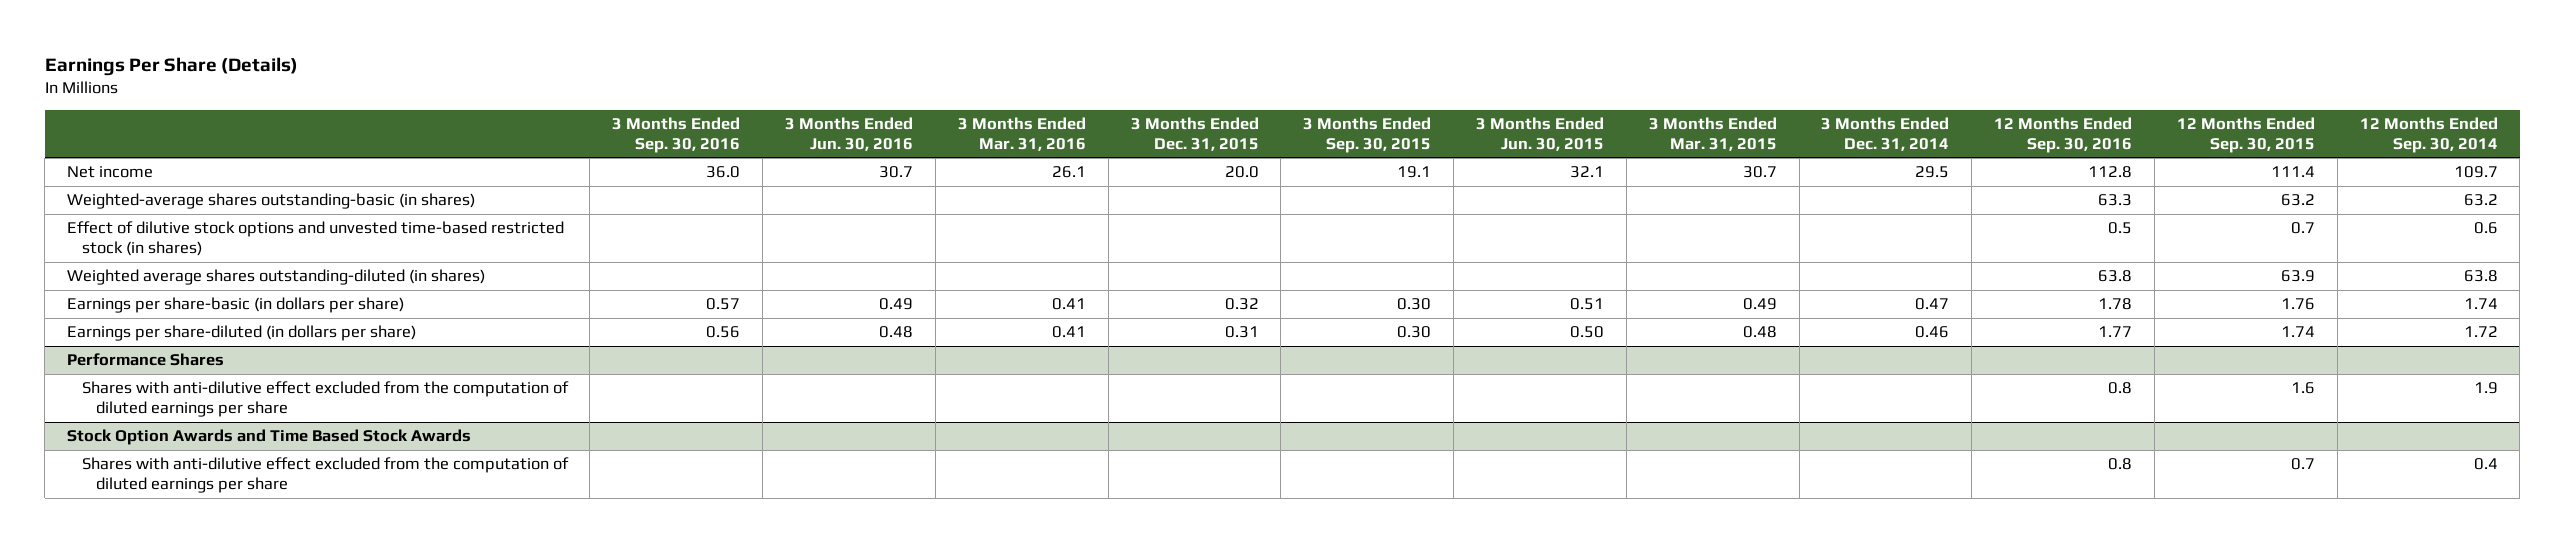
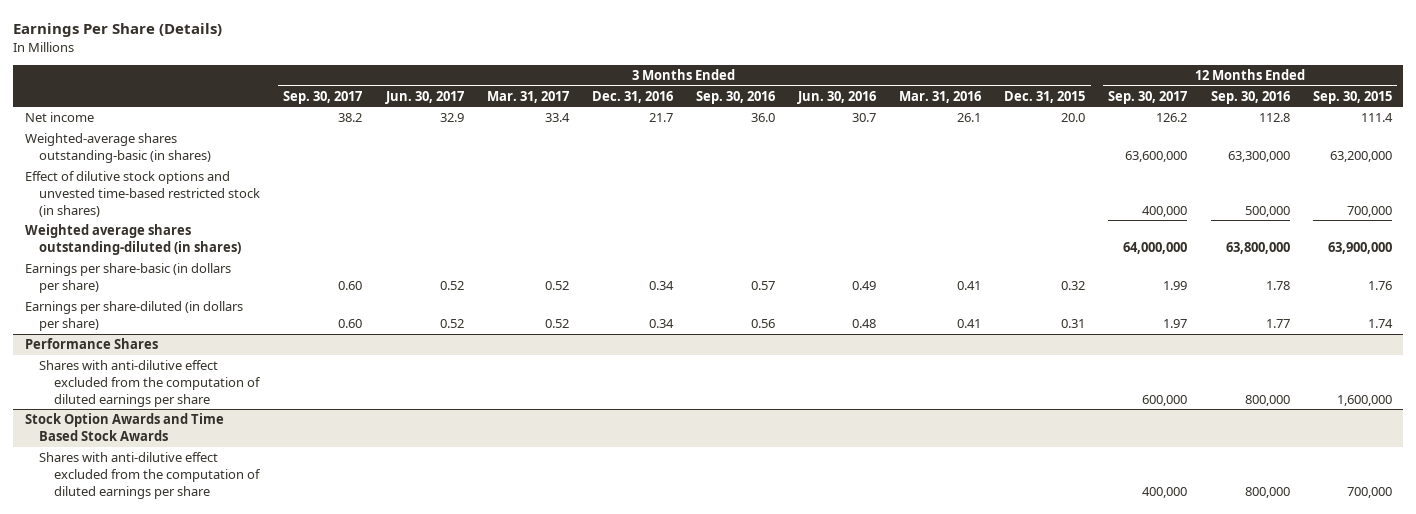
- | 3 Months Ended Sep. 30, 2016 | 3 Months Ended Jun. 30, 2016 | 3 Months Ended Mar. 31, 2016 | 3 Months Ended Dec. 31, 2015 | 3 Months Ended Sep. 30, 2015 | 3 Months Ended Jun. 30, 2015 | 3 Months Ended Mar. 31, 2015 | 3 Months Ended Dec. 31, 2014 | 12 Months Ended Sep. 30, 2016 | 12 Months Ended Sep. 30, 2015 | 12 Months Ended Sep. 30, 2014
+ | 3 Months Ended Sep. 30, 2017 | 3 Months Ended Jun. 30, 2017 | 3 Months Ended Mar. 31, 2017 | 3 Months Ended Dec. 31, 2016 | 3 Months Ended Sep. 30, 2016 | 3 Months Ended Jun. 30, 2016 | 3 Months Ended Mar. 31, 2016 | 3 Months Ended Dec. 31, 2015 | 12 Months Ended Sep. 30, 2017 | 12 Months Ended Sep. 30, 2016 | 12 Months Ended Sep. 30, 2015
- Weighted-average shares outstanding-basic (in shares) | | | | | | | | | 63.3 | 63.2 | 63.2
- Effect of dilutive stock options and unvested time-based restricted stock (in shares) | | | | | | | | | 0.5 | 0.7 | 0.6
- Weighted average shares outstanding-diluted (in shares) | | | | | | | | | 63.8 | 63.9 | 63.8
+ Weighted-average shares outstanding-basic (in shares) | | | | | | | | | 63,600,000 | 63,300,000 | 63,200,000
+ Effect of dilutive stock options and unvested time-based restricted stock (in shares) | | | | | | | | | 400,000 | 500,000 | 700,000
+ Weighted average shares outstanding-diluted (in shares) | | | | | | | | | 64,000,000 | 63,800,000 | 63,900,000
@ Performance Shares
- Shares with anti-dilutive effect excluded from the computation of diluted earnings per share | | | | | | | | | 0.8 | 1.6 | 1.9
+ Shares with anti-dilutive effect excluded from the computation of diluted earnings per share | | | | | | | | | 600,000 | 800,000 | 1,600,000
@ Stock Option Awards and Time Based Stock Awards
- Shares with anti-dilutive effect excluded from the computation of diluted earnings per share | | | | | | | | | 0.8 | 0.7 | 0.4
+ Shares with anti-dilutive effect excluded from the computation of diluted earnings per share | | | | | | | | | 400,000 | 800,000 | 700,000

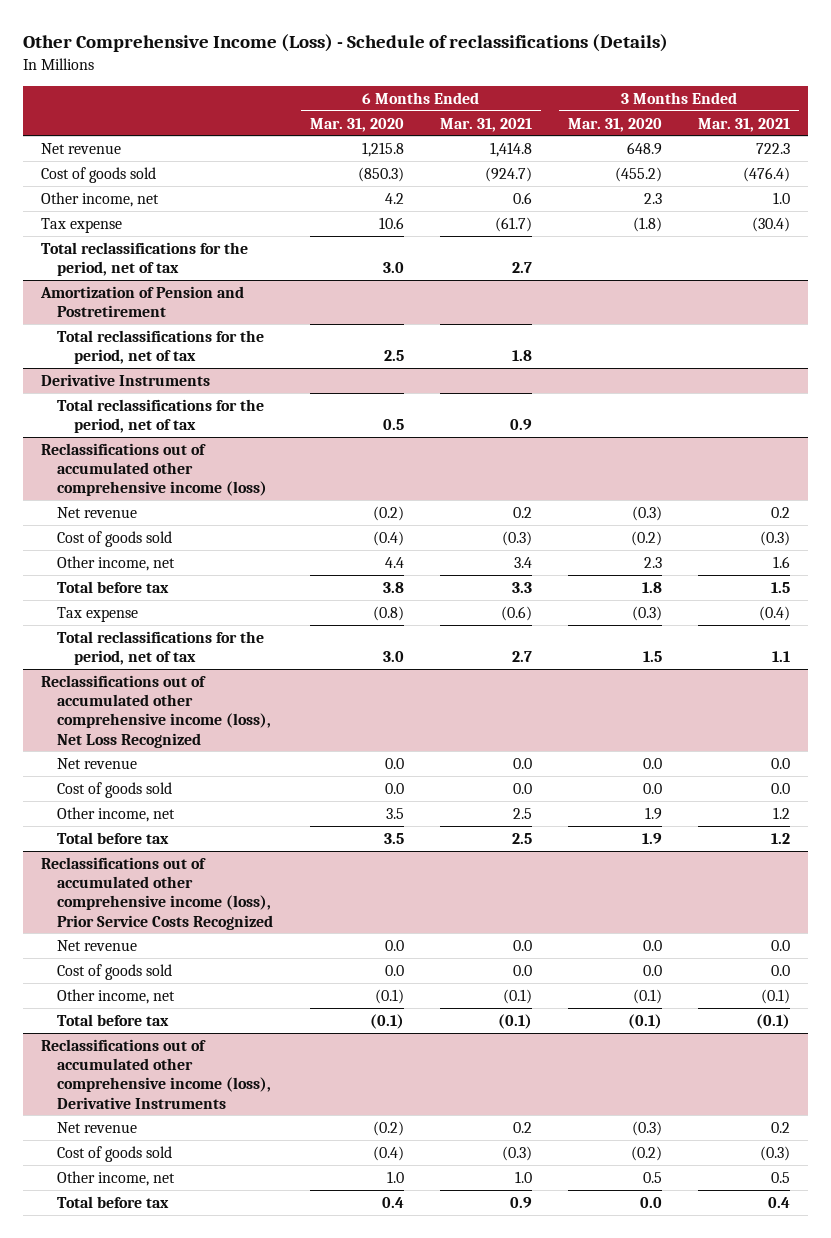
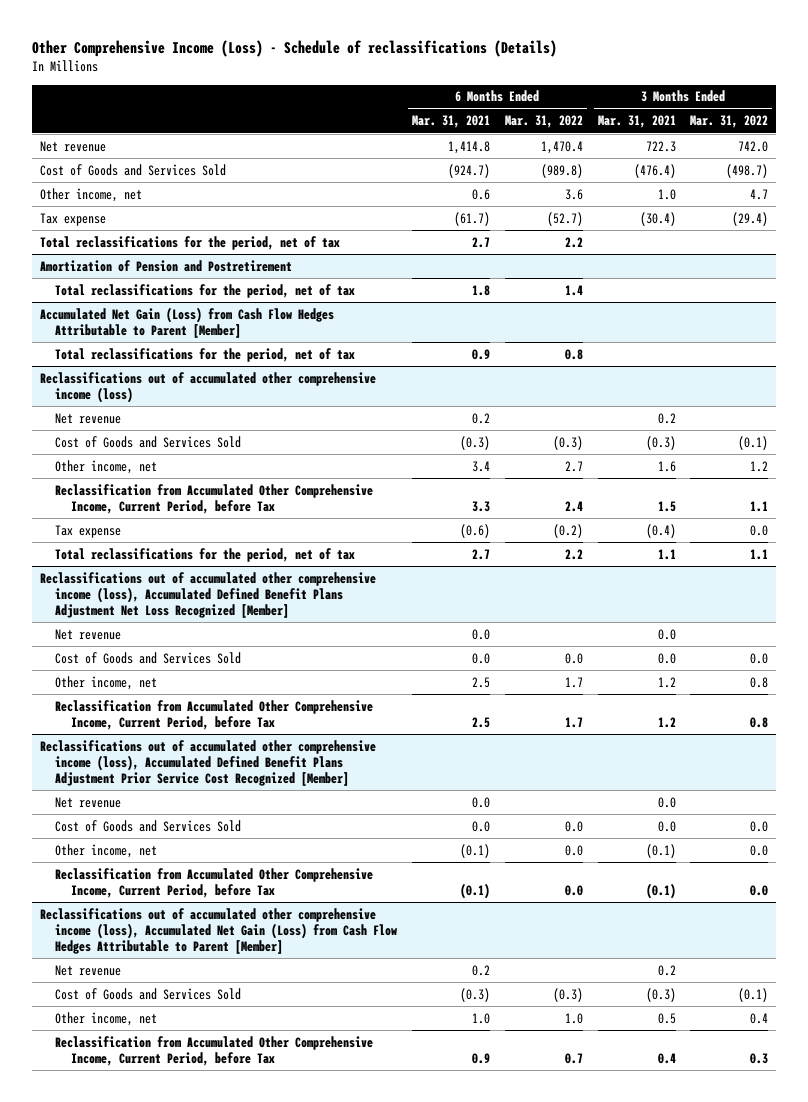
- | 6 Months Ended Mar. 31, 2020 | 6 Months Ended Mar. 31, 2021 | 3 Months Ended Mar. 31, 2020 | 3 Months Ended Mar. 31, 2021
+ | 6 Months Ended Mar. 31, 2021 | 6 Months Ended Mar. 31, 2022 | 3 Months Ended Mar. 31, 2021 | 3 Months Ended Mar. 31, 2022
- Cost of goods sold | (850.3) | (924.7) | (455.2) | (476.4)
+ Cost of Goods and Services Sold | (924.7) | (989.8) | (476.4) | (498.7)
- Derivative Instruments
+ Accumulated Net Gain (Loss) from Cash Flow Hedges Attributable to Parent [Member]
@ Reclassifications out of accumulated other comprehensive income (loss)
- Cost of goods sold | (0.4) | (0.3) | (0.2) | (0.3)
+ Cost of Goods and Services Sold | (0.3) | (0.3) | (0.3) | (0.1)
- Total before tax | 3.8 | 3.3 | 1.8 | 1.5
+ Reclassification from Accumulated Other Comprehensive Income, Current Period, before Tax | 3.3 | 2.4 | 1.5 | 1.1
- Reclassifications out of accumulated other comprehensive income (loss), Net Loss Recognized
+ Reclassifications out of accumulated other comprehensive income (loss), Accumulated Defined Benefit Plans Adjustment Net Loss Recognized [Member]
- Cost of goods sold | 0.0 | 0.0 | 0.0 | 0.0
+ Cost of Goods and Services Sold | 0.0 | 0.0 | 0.0 | 0.0
- Total before tax | 3.5 | 2.5 | 1.9 | 1.2
- Reclassifications out of accumulated other comprehensive income (loss), Prior Service Costs Recognized
+ Reclassification from Accumulated Other Comprehensive Income, Current Period, before Tax | 2.5 | 1.7 | 1.2 | 0.8
+ Reclassifications out of accumulated other comprehensive income (loss), Accumulated Defined Benefit Plans Adjustment Prior Service Cost Recognized [Member]
- Cost of goods sold | 0.0 | 0.0 | 0.0 | 0.0
+ Cost of Goods and Services Sold | 0.0 | 0.0 | 0.0 | 0.0
- Total before tax | (0.1) | (0.1) | (0.1) | (0.1)
- Reclassifications out of accumulated other comprehensive income (loss), Derivative Instruments
+ Reclassification from Accumulated Other Comprehensive Income, Current Period, before Tax | (0.1) | 0.0 | (0.1) | 0.0
+ Reclassifications out of accumulated other comprehensive income (loss), Accumulated Net Gain (Loss) from Cash Flow Hedges Attributable to Parent [Member]
- Cost of goods sold | (0.4) | (0.3) | (0.2) | (0.3)
+ Cost of Goods and Services Sold | (0.3) | (0.3) | (0.3) | (0.1)
- Total before tax | 0.4 | 0.9 | 0.0 | 0.4
+ Reclassification from Accumulated Other Comprehensive Income, Current Period, before Tax | 0.9 | 0.7 | 0.4 | 0.3

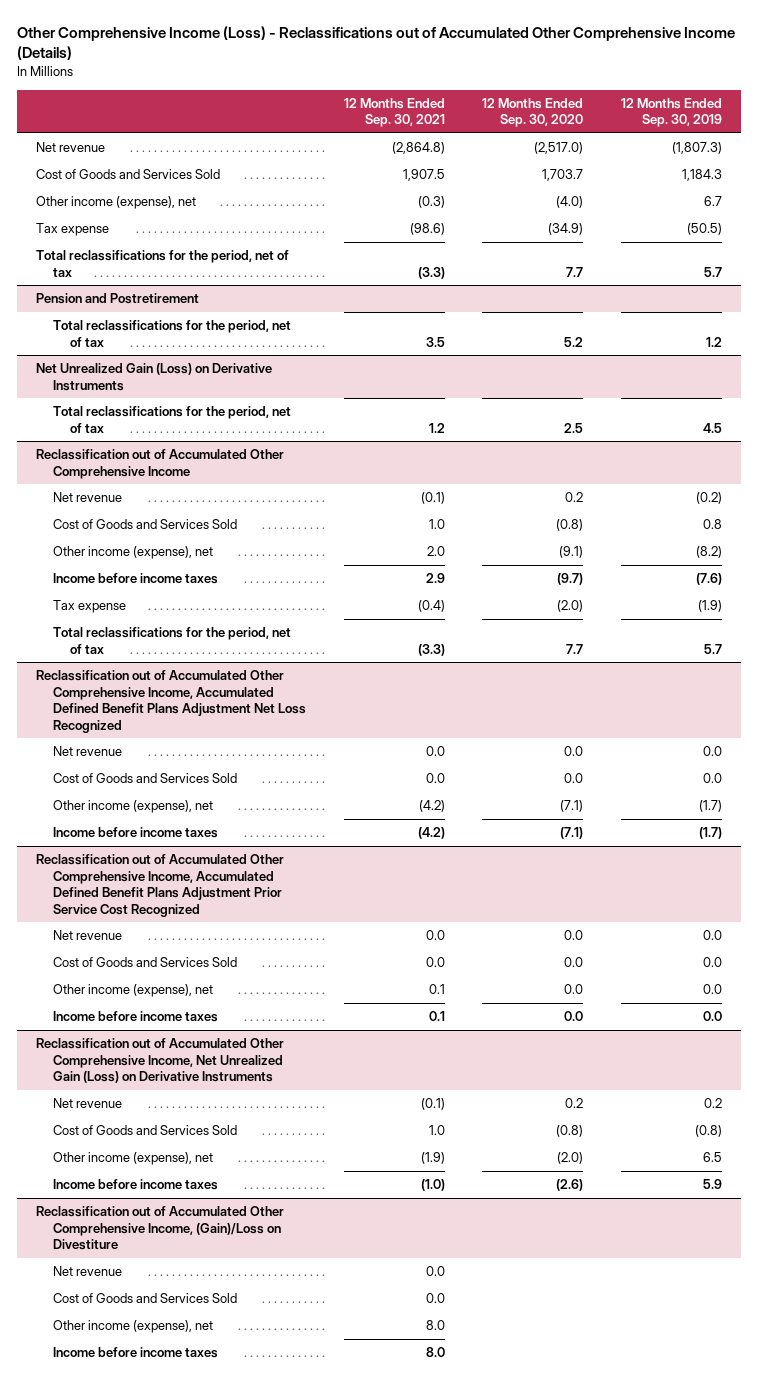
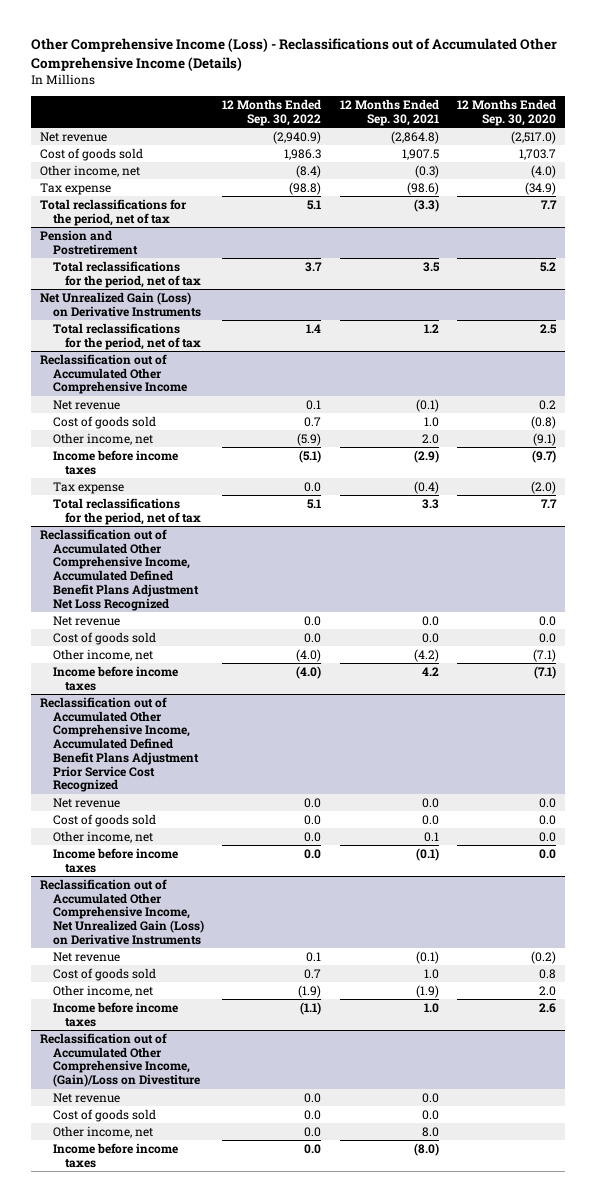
- | 12 Months Ended Sep. 30, 2021 | 12 Months Ended Sep. 30, 2020 | 12 Months Ended Sep. 30, 2019
+ | 12 Months Ended Sep. 30, 2022 | 12 Months Ended Sep. 30, 2021 | 12 Months Ended Sep. 30, 2020
- Cost of Goods and Services Sold | 1,907.5 | 1,703.7 | 1,184.3
- Other income (expense), net | (0.3) | (4.0) | 6.7
+ Cost of goods sold | 1,986.3 | 1,907.5 | 1,703.7
+ Other income, net | (8.4) | (0.3) | (4.0)
@ Reclassification out of Accumulated Other Comprehensive Income
- Cost of Goods and Services Sold | 1.0 | (0.8) | 0.8
- Other income (expense), net | 2.0 | (9.1) | (8.2)
- Income before income taxes | 2.9 | (9.7) | (7.6)
+ Cost of goods sold | 0.7 | 1.0 | (0.8)
+ Other income, net | (5.9) | 2.0 | (9.1)
+ Income before income taxes | (5.1) | (2.9) | (9.7)
- Total reclassifications for the period, net of tax | (3.3) | 7.7 | 5.7
+ Total reclassifications for the period, net of tax | 5.1 | 3.3 | 7.7
@ Reclassification out of Accumulated Other Comprehensive Income, Accumulated Defined Benefit Plans Adjustment Net Loss Recognized
- Cost of Goods and Services Sold | 0.0 | 0.0 | 0.0
- Other income (expense), net | (4.2) | (7.1) | (1.7)
- Income before income taxes | (4.2) | (7.1) | (1.7)
+ Cost of goods sold | 0.0 | 0.0 | 0.0
+ Other income, net | (4.0) | (4.2) | (7.1)
+ Income before income taxes | (4.0) | 4.2 | (7.1)
@ Reclassification out of Accumulated Other Comprehensive Income, Accumulated Defined Benefit Plans Adjustment Prior Service Cost Recognized
- Cost of Goods and Services Sold | 0.0 | 0.0 | 0.0
- Other income (expense), net | 0.1 | 0.0 | 0.0
- Income before income taxes | 0.1 | 0.0 | 0.0
+ Cost of goods sold | 0.0 | 0.0 | 0.0
+ Other income, net | 0.0 | 0.1 | 0.0
+ Income before income taxes | 0.0 | (0.1) | 0.0
@ Reclassification out of Accumulated Other Comprehensive Income, Net Unrealized Gain (Loss) on Derivative Instruments
- Net revenue | (0.1) | 0.2 | 0.2
- Cost of Goods and Services Sold | 1.0 | (0.8) | (0.8)
- Other income (expense), net | (1.9) | (2.0) | 6.5
- Income before income taxes | (1.0) | (2.6) | 5.9
+ Net revenue | 0.1 | (0.1) | (0.2)
+ Cost of goods sold | 0.7 | 1.0 | 0.8
+ Other income, net | (1.9) | (1.9) | 2.0
+ Income before income taxes | (1.1) | 1.0 | 2.6
@ Reclassification out of Accumulated Other Comprehensive Income, (Gain)/Loss on Divestiture
- Cost of Goods and Services Sold | 0.0 | |
- Other income (expense), net | 8.0 | |
- Income before income taxes | 8.0 | |
+ Cost of goods sold | 0.0 | 0.0 |
+ Other income, net | 0.0 | 8.0 |
+ Income before income taxes | 0.0 | (8.0) |

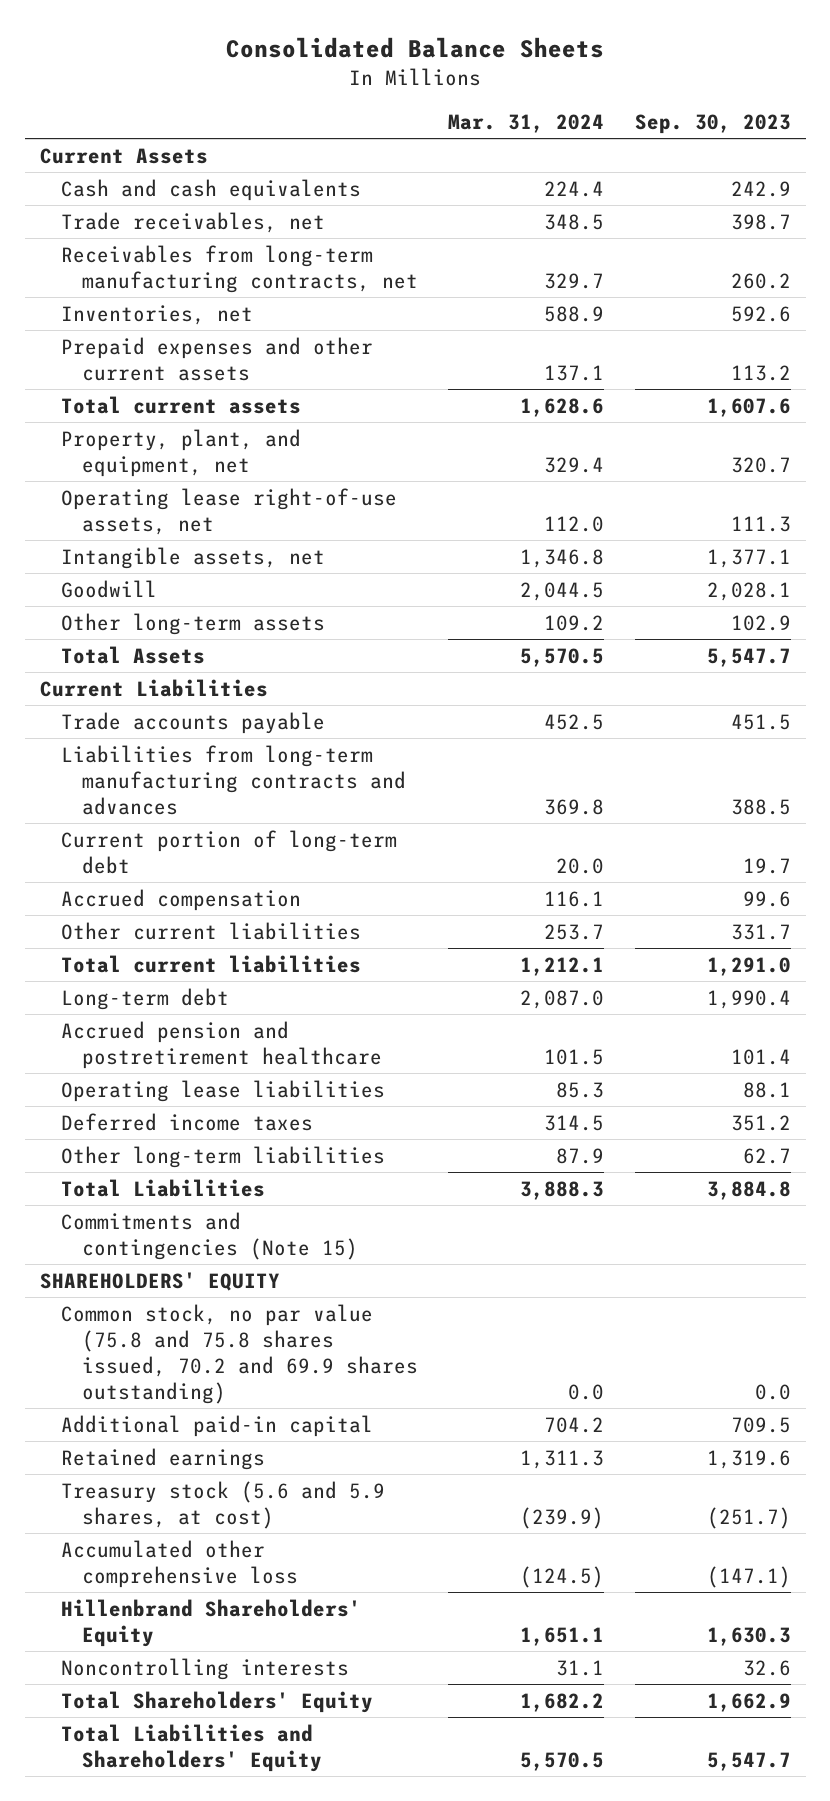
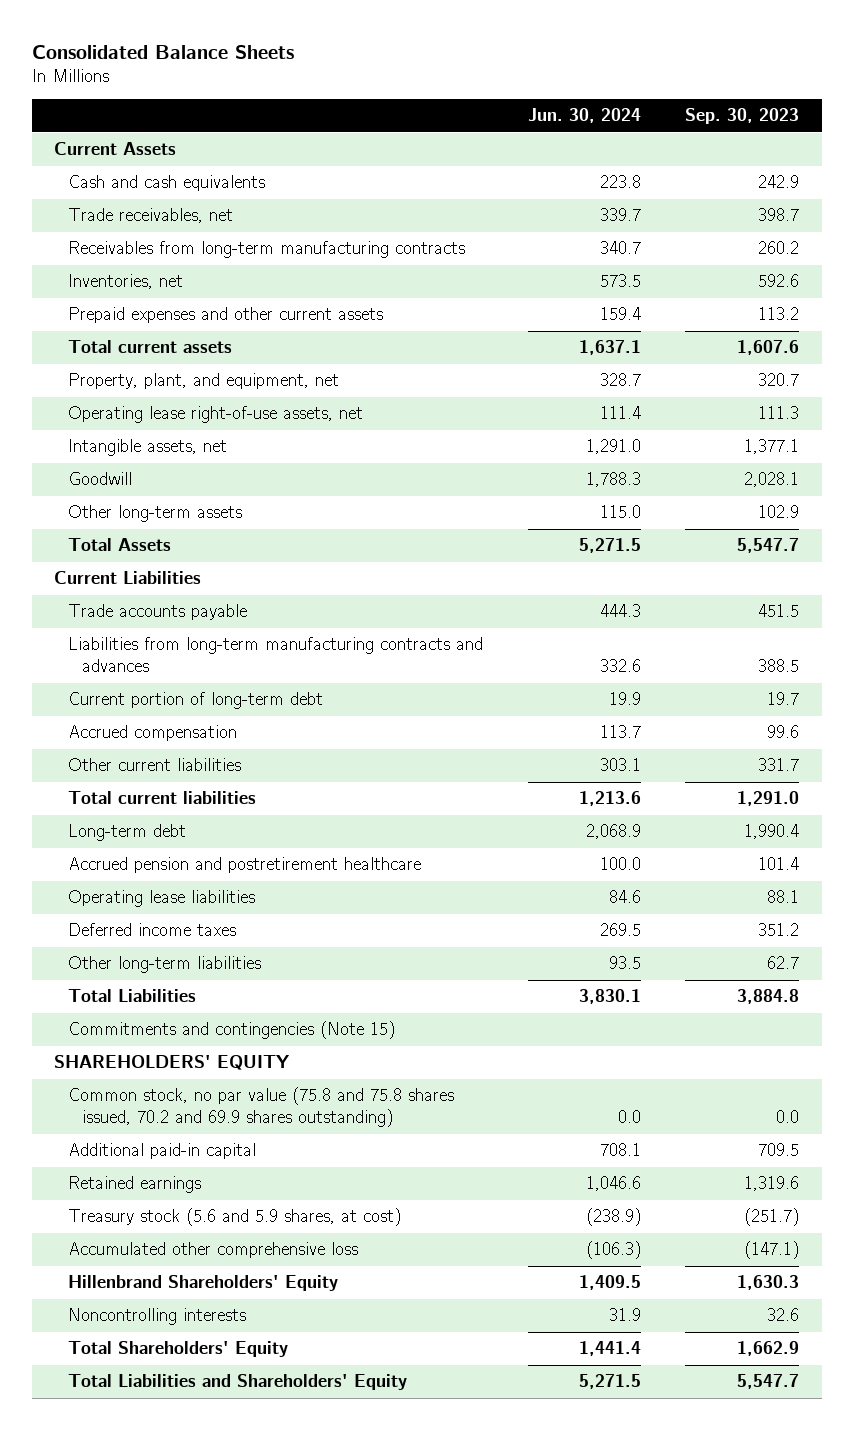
- | Mar. 31, 2024 | Sep. 30, 2023
+ | Jun. 30, 2024 | Sep. 30, 2023
- Receivables from long-term manufacturing contracts, net | 329.7 | 260.2
+ Receivables from long-term manufacturing contracts | 340.7 | 260.2

